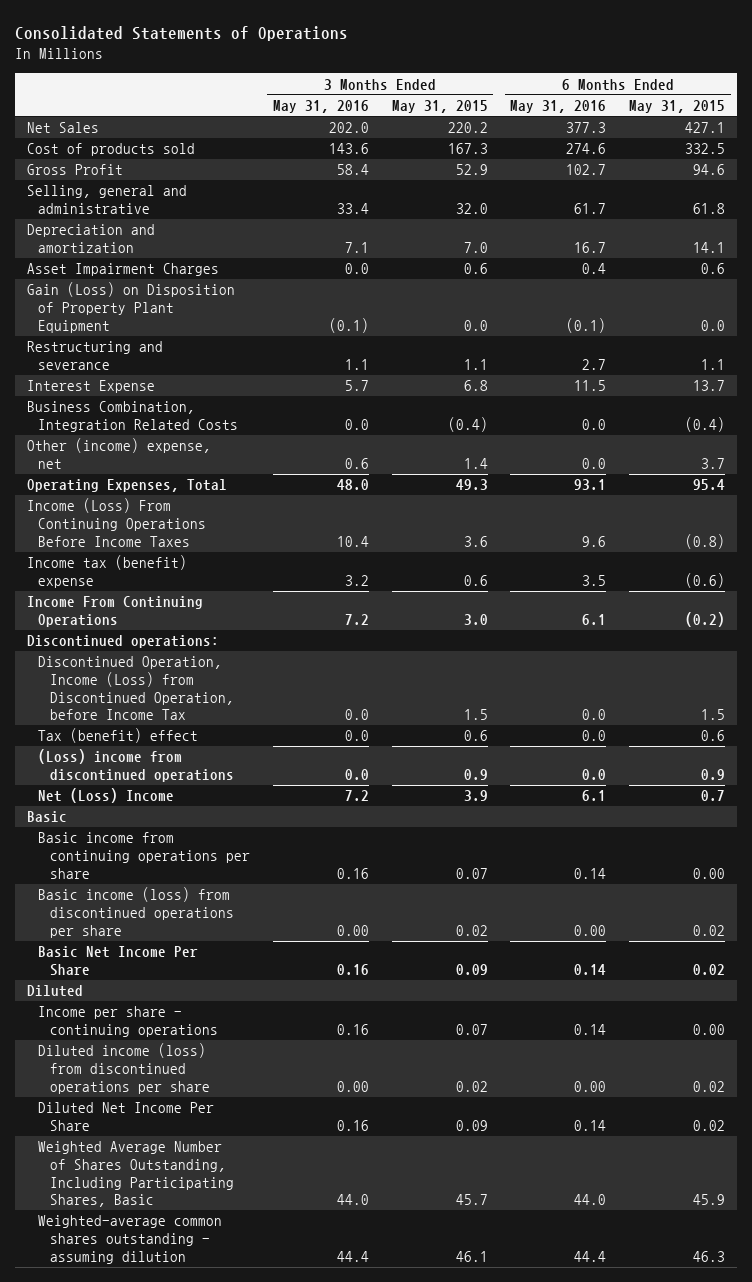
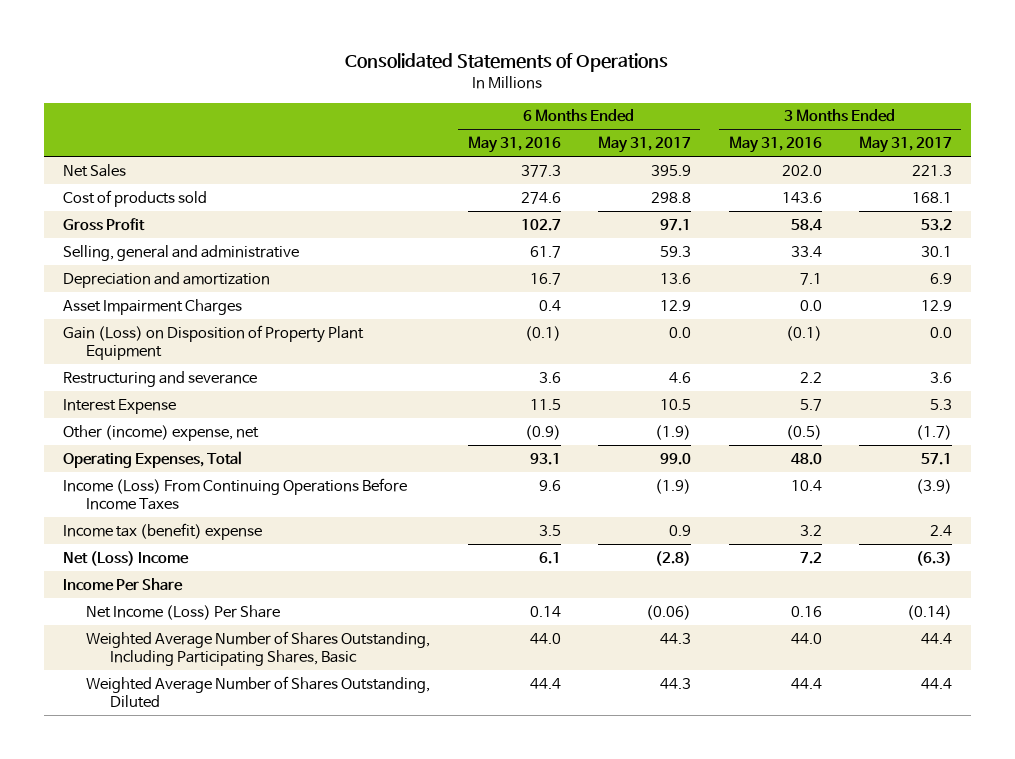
- | 3 Months Ended May 31, 2016 | 3 Months Ended May 31, 2015 | 6 Months Ended May 31, 2016 | 6 Months Ended May 31, 2015
+ | 6 Months Ended May 31, 2016 | 6 Months Ended May 31, 2017 | 3 Months Ended May 31, 2016 | 3 Months Ended May 31, 2017
- Restructuring and severance | 1.1 | 1.1 | 2.7 | 1.1
+ Restructuring and severance | 3.6 | 4.6 | 2.2 | 3.6
- Business Combination, Integration Related Costs | 0.0 | (0.4) | 0.0 | (0.4)
- Other (income) expense, net | 0.6 | 1.4 | 0.0 | 3.7
+ Other (income) expense, net | (0.9) | (1.9) | (0.5) | (1.7)
- Income From Continuing Operations | 7.2 | 3.0 | 6.1 | (0.2)
- Discontinued operations:
- Discontinued Operation, Income (Loss) from Discontinued Operation, before Income Tax | 0.0 | 1.5 | 0.0 | 1.5
- Tax (benefit) effect | 0.0 | 0.6 | 0.0 | 0.6
- (Loss) income from discontinued operations | 0.0 | 0.9 | 0.0 | 0.9
- Basic
- Basic income from continuing operations per share | 0.16 | 0.07 | 0.14 | 0.00
- Basic income (loss) from discontinued operations per share | 0.00 | 0.02 | 0.00 | 0.02
- Basic Net Income Per Share | 0.16 | 0.09 | 0.14 | 0.02
- Diluted
- Income per share - continuing operations | 0.16 | 0.07 | 0.14 | 0.00
- Diluted income (loss) from discontinued operations per share | 0.00 | 0.02 | 0.00 | 0.02
- Diluted Net Income Per Share | 0.16 | 0.09 | 0.14 | 0.02
+ Income Per Share
+ Net Income (Loss) Per Share | 0.14 | (0.06) | 0.16 | (0.14)
- Weighted-average common shares outstanding - assuming dilution | 44.4 | 46.1 | 44.4 | 46.3
+ Weighted Average Number of Shares Outstanding, Diluted | 44.4 | 44.3 | 44.4 | 44.4

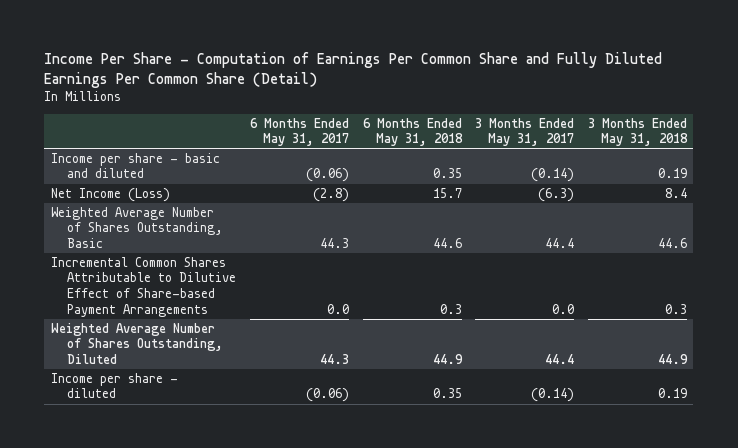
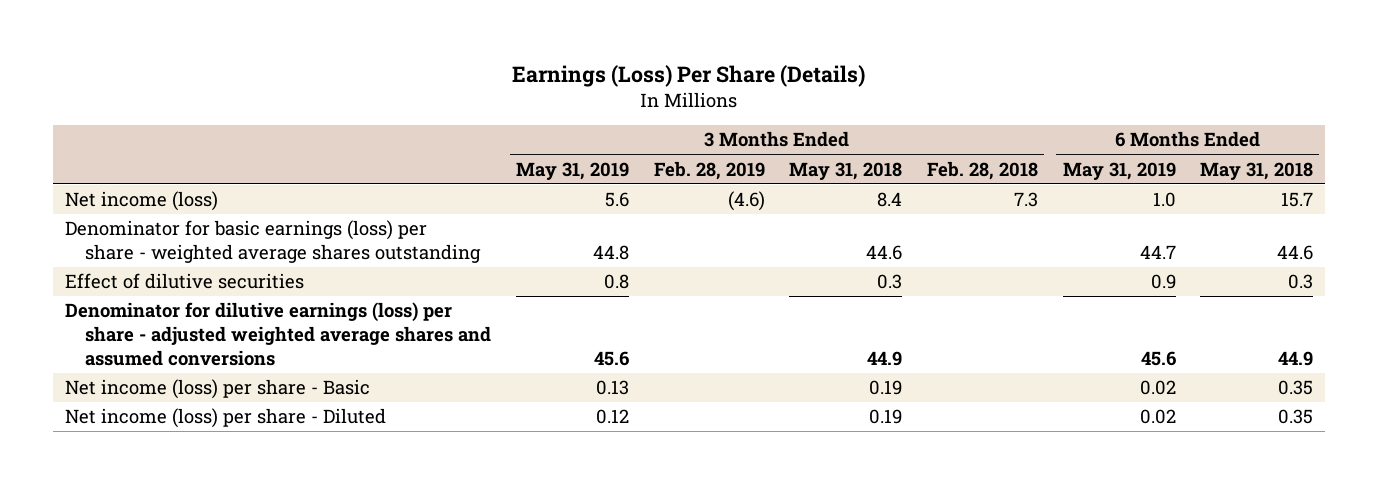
- Income Per Share - Computation of Earnings Per Common Share and Fully Diluted Earnings Per Common Share (Detail)
+ Earnings (Loss) Per Share (Details)
- | 6 Months Ended May 31, 2017 | 6 Months Ended May 31, 2018 | 3 Months Ended May 31, 2017 | 3 Months Ended May 31, 2018
+ | 3 Months Ended May 31, 2019 | 3 Months Ended Feb. 28, 2019 | 3 Months Ended May 31, 2018 | 3 Months Ended Feb. 28, 2018 | 6 Months Ended May 31, 2019 | 6 Months Ended May 31, 2018
- Income per share - basic and diluted | (0.06) | 0.35 | (0.14) | 0.19
- Net Income (Loss) | (2.8) | 15.7 | (6.3) | 8.4
- Weighted Average Number of Shares Outstanding, Basic | 44.3 | 44.6 | 44.4 | 44.6
- Incremental Common Shares Attributable to Dilutive Effect of Share-based Payment Arrangements | 0.0 | 0.3 | 0.0 | 0.3
- Weighted Average Number of Shares Outstanding, Diluted | 44.3 | 44.9 | 44.4 | 44.9
- Income per share - diluted | (0.06) | 0.35 | (0.14) | 0.19
+ Net income (loss) | 5.6 | (4.6) | 8.4 | 7.3 | 1.0 | 15.7
+ Denominator for basic earnings (loss) per share - weighted average shares outstanding | 44.8 | | 44.6 | | 44.7 | 44.6
+ Effect of dilutive securities | 0.8 | | 0.3 | | 0.9 | 0.3
+ Denominator for dilutive earnings (loss) per share - adjusted weighted average shares and assumed conversions | 45.6 | | 44.9 | | 45.6 | 44.9
+ Net income (loss) per share - Basic | 0.13 | | 0.19 | | 0.02 | 0.35
+ Net income (loss) per share - Diluted | 0.12 | | 0.19 | | 0.02 | 0.35

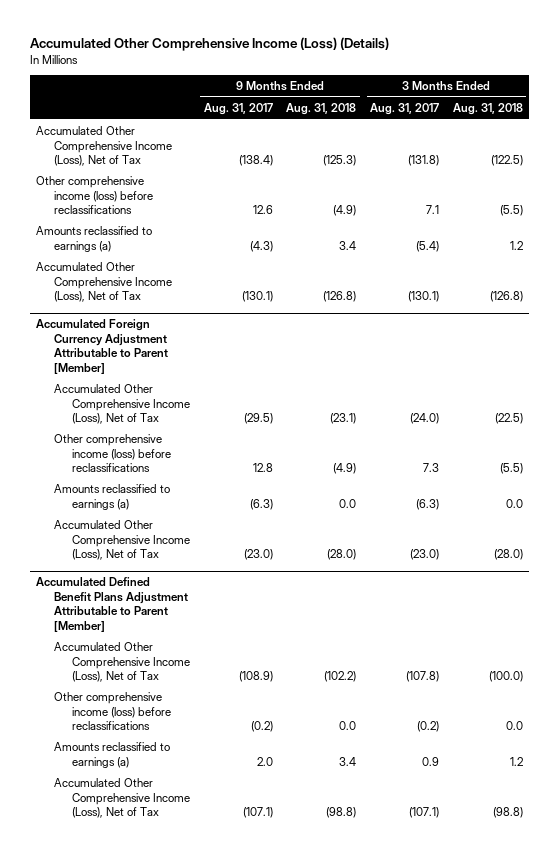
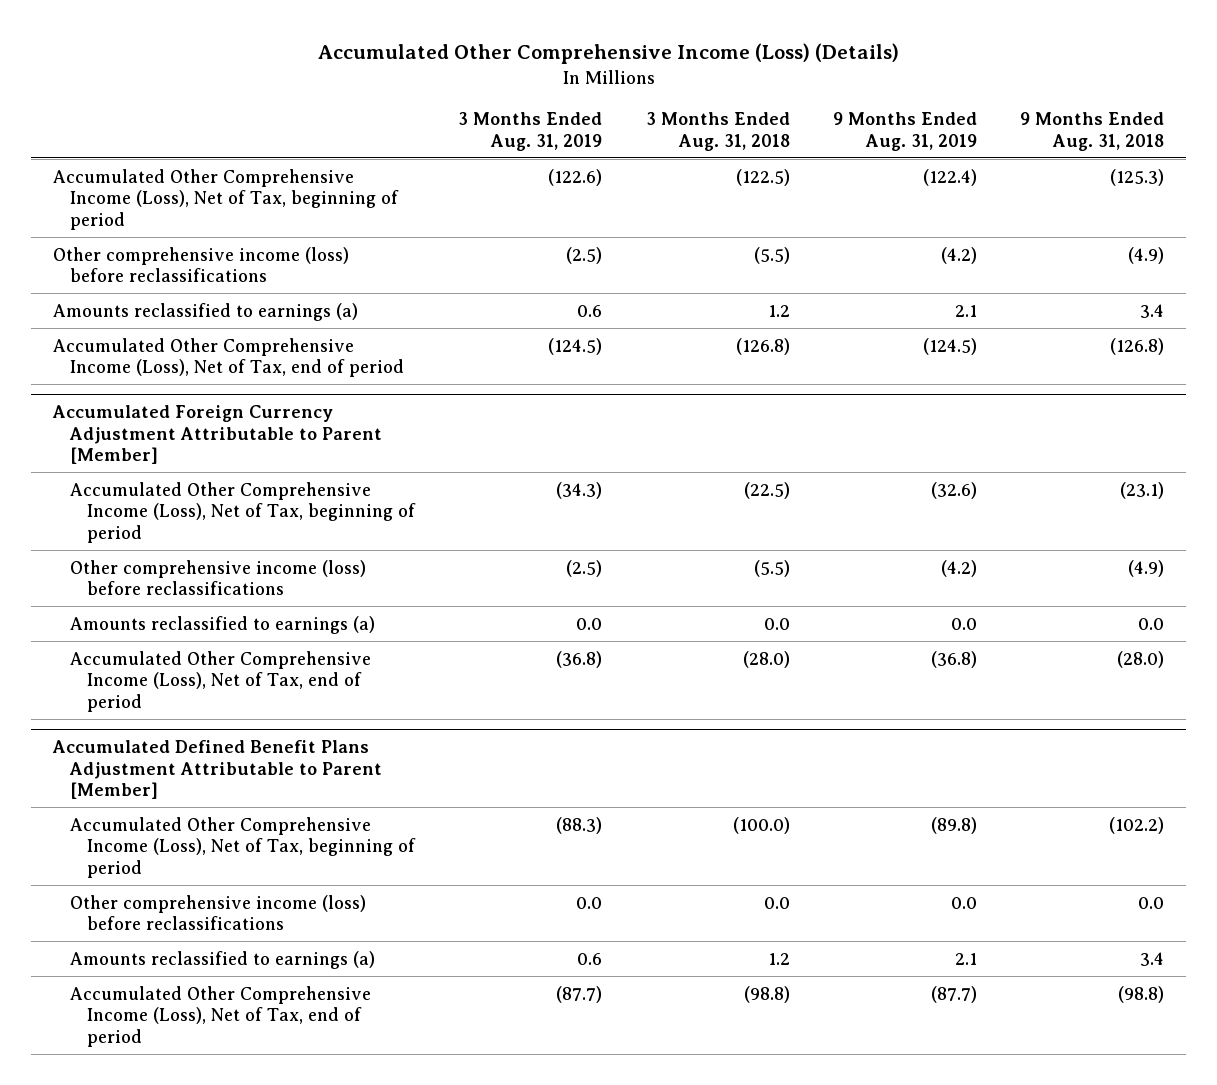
- | 9 Months Ended Aug. 31, 2017 | 9 Months Ended Aug. 31, 2018 | 3 Months Ended Aug. 31, 2017 | 3 Months Ended Aug. 31, 2018
+ | 3 Months Ended Aug. 31, 2019 | 3 Months Ended Aug. 31, 2018 | 9 Months Ended Aug. 31, 2019 | 9 Months Ended Aug. 31, 2018
- Accumulated Other Comprehensive Income (Loss), Net of Tax | (138.4) | (125.3) | (131.8) | (122.5)
+ Accumulated Other Comprehensive Income (Loss), Net of Tax, beginning of period | (122.6) | (122.5) | (122.4) | (125.3)
- Accumulated Other Comprehensive Income (Loss), Net of Tax | (130.1) | (126.8) | (130.1) | (126.8)
+ Accumulated Other Comprehensive Income (Loss), Net of Tax, end of period | (124.5) | (126.8) | (124.5) | (126.8)
@ Accumulated Foreign Currency Adjustment Attributable to Parent [Member]
- Accumulated Other Comprehensive Income (Loss), Net of Tax | (29.5) | (23.1) | (24.0) | (22.5)
+ Accumulated Other Comprehensive Income (Loss), Net of Tax, beginning of period | (34.3) | (22.5) | (32.6) | (23.1)
- Accumulated Other Comprehensive Income (Loss), Net of Tax | (23.0) | (28.0) | (23.0) | (28.0)
+ Accumulated Other Comprehensive Income (Loss), Net of Tax, end of period | (36.8) | (28.0) | (36.8) | (28.0)
@ Accumulated Defined Benefit Plans Adjustment Attributable to Parent [Member]
- Accumulated Other Comprehensive Income (Loss), Net of Tax | (108.9) | (102.2) | (107.8) | (100.0)
+ Accumulated Other Comprehensive Income (Loss), Net of Tax, beginning of period | (88.3) | (100.0) | (89.8) | (102.2)
- Accumulated Other Comprehensive Income (Loss), Net of Tax | (107.1) | (98.8) | (107.1) | (98.8)
+ Accumulated Other Comprehensive Income (Loss), Net of Tax, end of period | (87.7) | (98.8) | (87.7) | (98.8)

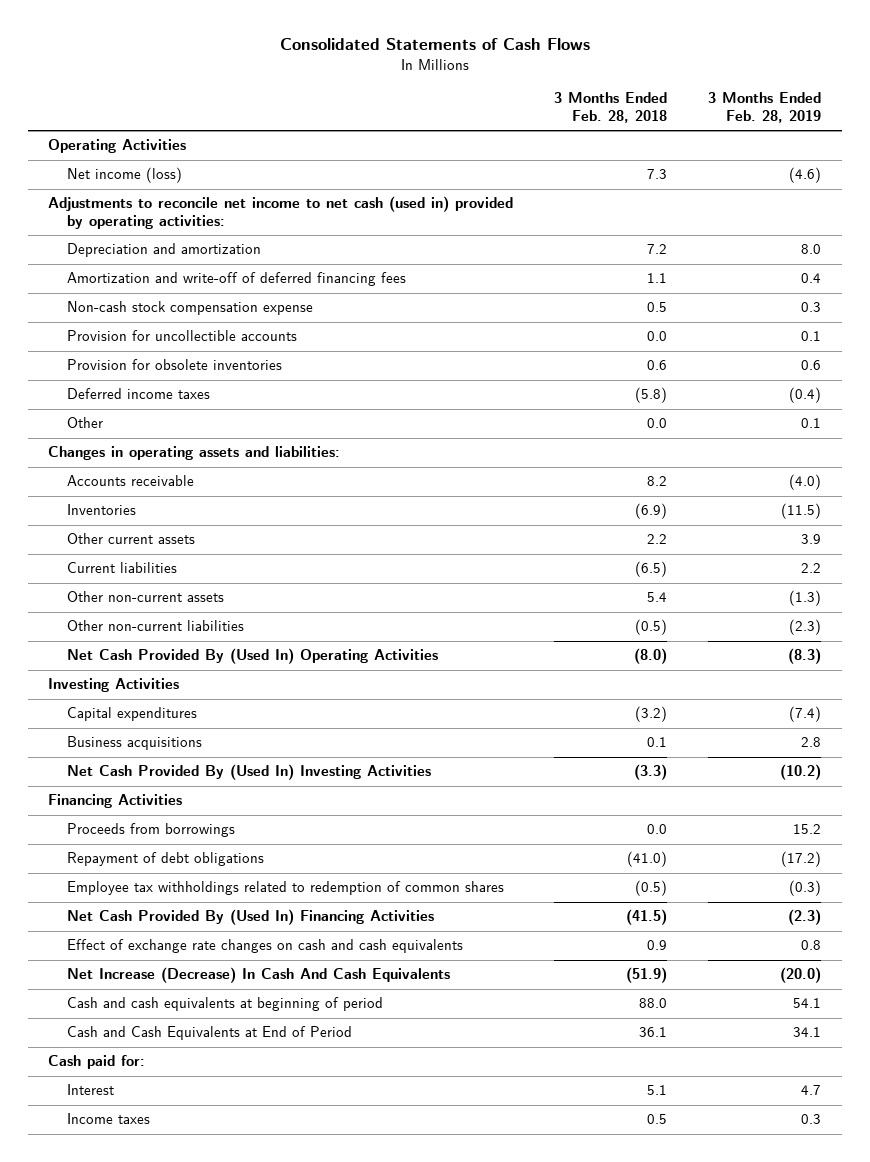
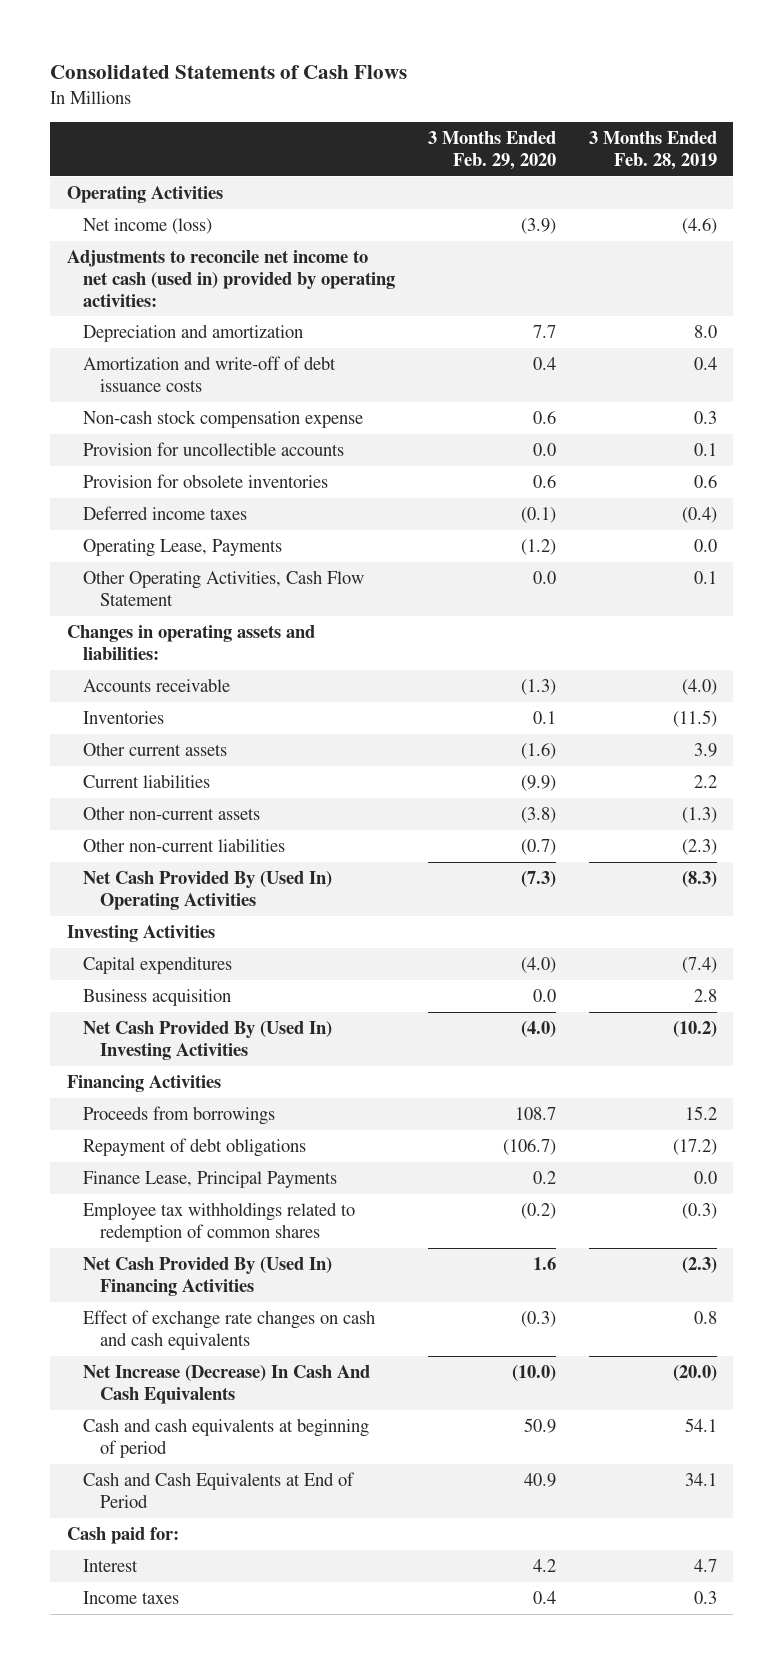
- | 3 Months Ended Feb. 28, 2018 | 3 Months Ended Feb. 28, 2019
+ | 3 Months Ended Feb. 29, 2020 | 3 Months Ended Feb. 28, 2019
- Amortization and write-off of deferred financing fees | 1.1 | 0.4
+ Amortization and write-off of debt issuance costs | 0.4 | 0.4
- Other | 0.0 | 0.1
+ Operating Lease, Payments | (1.2) | 0.0
+ Other Operating Activities, Cash Flow Statement | 0.0 | 0.1
- Business acquisitions | 0.1 | 2.8
+ Business acquisition | 0.0 | 2.8
+ Finance Lease, Principal Payments | 0.2 | 0.0

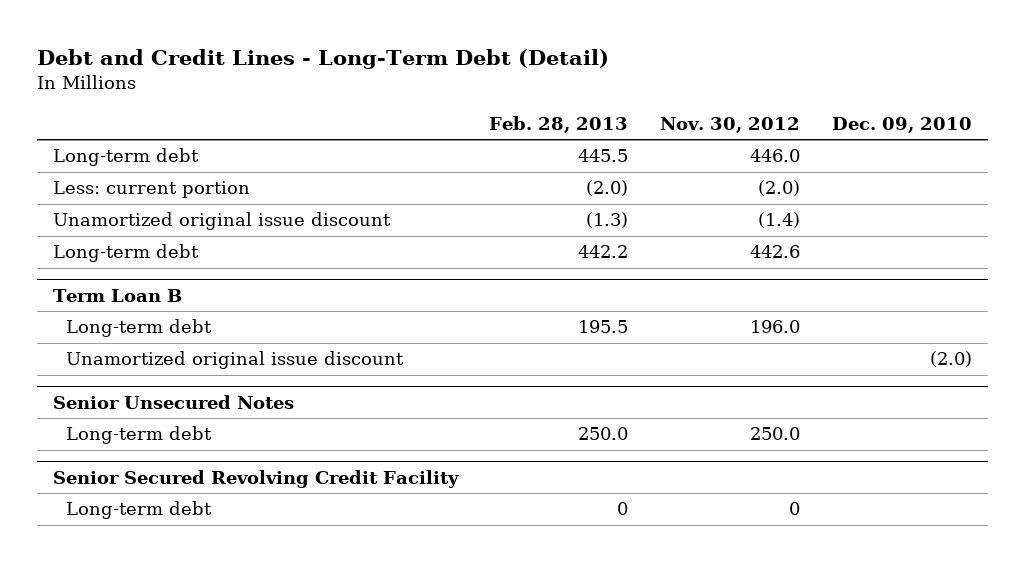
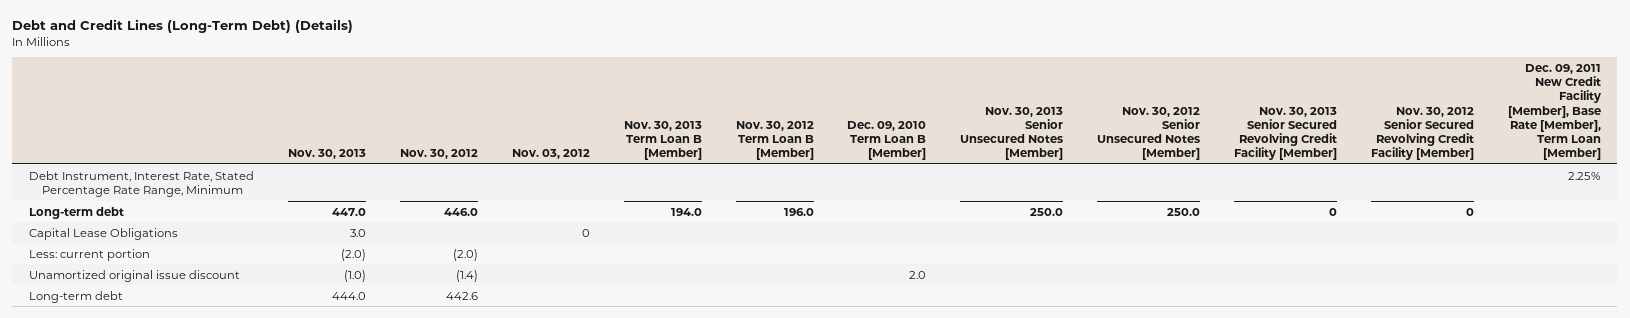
- Debt and Credit Lines - Long-Term Debt (Detail)
+ Debt and Credit Lines (Long-Term Debt) (Details)
- | Feb. 28, 2013 | Nov. 30, 2012 | Dec. 09, 2010
+ | Nov. 30, 2013 | Nov. 30, 2012 | Nov. 03, 2012 | Nov. 30, 2013 Term Loan B [Member] | Nov. 30, 2012 Term Loan B [Member] | Dec. 09, 2010 Term Loan B [Member] | Nov. 30, 2013 Senior Unsecured Notes [Member] | Nov. 30, 2012 Senior Unsecured Notes [Member] | Nov. 30, 2013 Senior Secured Revolving Credit Facility [Member] | Nov. 30, 2012 Senior Secured Revolving Credit Facility [Member] | Dec. 09, 2011 New Credit Facility [Member], Base Rate [Member], Term Loan [Member]
+ Debt Instrument, Interest Rate, Stated Percentage Rate Range, Minimum | | | | | | | | | | | 2.25%
+ Capital Lease Obligations | 3.0 | | 0 | | | | | | | |
- Term Loan B
- Long-term debt | 195.5 | 196.0 |
- Unamortized original issue discount | | | (2.0)
- Senior Unsecured Notes
- Long-term debt | 250.0 | 250.0 |
- Senior Secured Revolving Credit Facility
- Long-term debt | 0 | 0 |

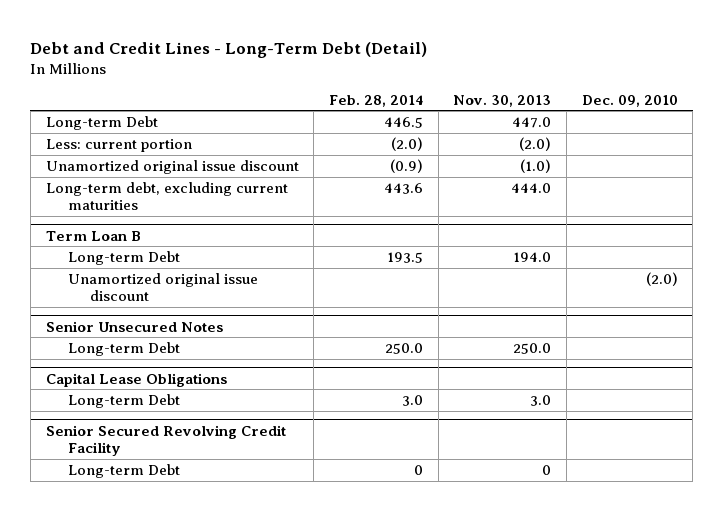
- Debt and Credit Lines (Long-Term Debt) (Details)
+ Debt and Credit Lines - Long-Term Debt (Detail)
- | Nov. 30, 2013 | Nov. 30, 2012 | Nov. 03, 2012 | Nov. 30, 2013 Term Loan B [Member] | Nov. 30, 2012 Term Loan B [Member] | Dec. 09, 2010 Term Loan B [Member] | Nov. 30, 2013 Senior Unsecured Notes [Member] | Nov. 30, 2012 Senior Unsecured Notes [Member] | Nov. 30, 2013 Senior Secured Revolving Credit Facility [Member] | Nov. 30, 2012 Senior Secured Revolving Credit Facility [Member] | Dec. 09, 2011 New Credit Facility [Member], Base Rate [Member], Term Loan [Member]
+ | Feb. 28, 2014 | Nov. 30, 2013 | Dec. 09, 2010
- Debt Instrument, Interest Rate, Stated Percentage Rate Range, Minimum | | | | | | | | | | | 2.25%
- Long-term debt | 447.0 | 446.0 | | 194.0 | 196.0 | | 250.0 | 250.0 | 0 | 0 |
- Capital Lease Obligations | 3.0 | | 0 | | | | | | | |
+ Long-term Debt | 446.5 | 447.0 |
- Long-term debt | 444.0 | 442.6 | | | | | | | | |
+ Long-term debt, excluding current maturities | 443.6 | 444.0 |
+ Term Loan B
+ Long-term Debt | 193.5 | 194.0 |
+ Unamortized original issue discount | | | (2.0)
+ Senior Unsecured Notes
+ Long-term Debt | 250.0 | 250.0 |
+ Capital Lease Obligations
+ Long-term Debt | 3.0 | 3.0 |
+ Senior Secured Revolving Credit Facility
+ Long-term Debt | 0 | 0 |

